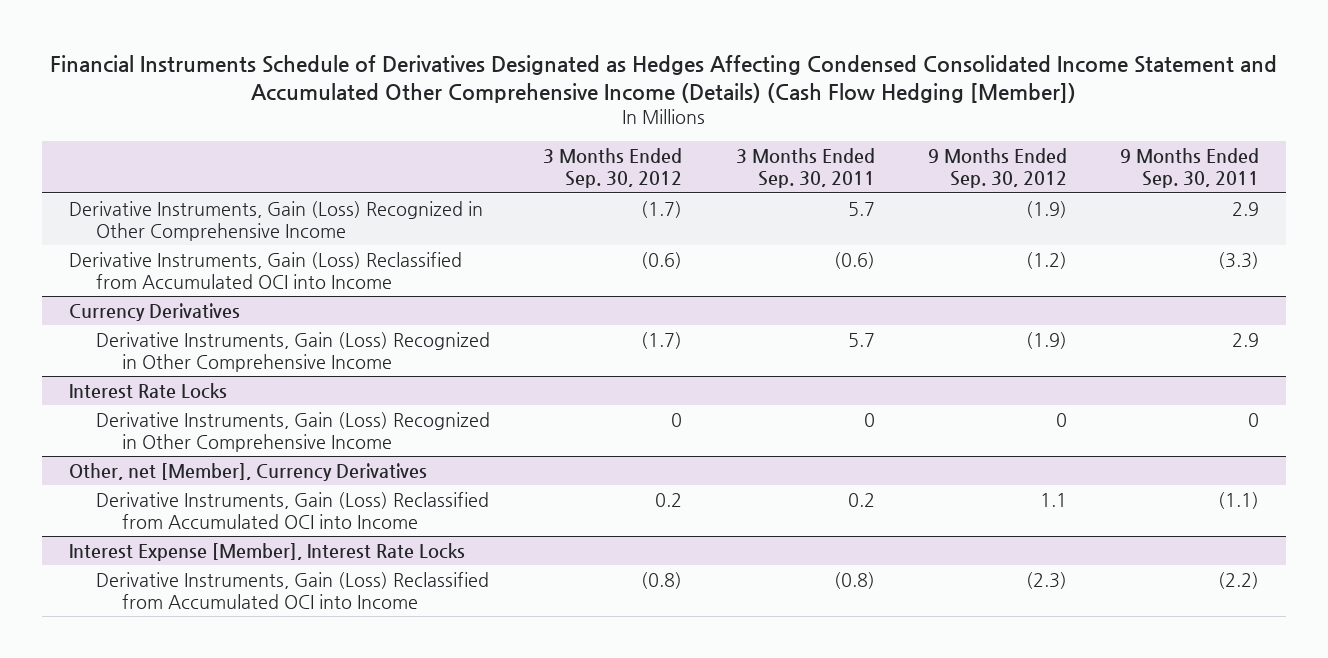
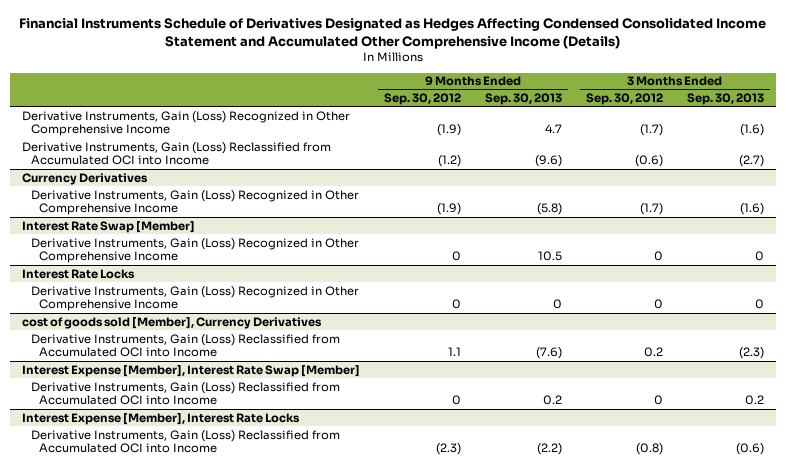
- Financial Instruments Schedule of Derivatives Designated as Hedges Affecting Condensed Consolidated Income Statement and Accumulated Other Comprehensive Income (Details) (Cash Flow Hedging [Member])
+ Financial Instruments Schedule of Derivatives Designated as Hedges Affecting Condensed Consolidated Income Statement and Accumulated Other Comprehensive Income (Details)
- | 3 Months Ended Sep. 30, 2012 | 3 Months Ended Sep. 30, 2011 | 9 Months Ended Sep. 30, 2012 | 9 Months Ended Sep. 30, 2011
+ | 9 Months Ended Sep. 30, 2012 | 9 Months Ended Sep. 30, 2013 | 3 Months Ended Sep. 30, 2012 | 3 Months Ended Sep. 30, 2013
+ Interest Rate Swap [Member]
+ Derivative Instruments, Gain (Loss) Recognized in Other Comprehensive Income | 0 | 10.5 | 0 | 0
- Other, net [Member], Currency Derivatives
+ cost of goods sold [Member], Currency Derivatives
+ Interest Expense [Member], Interest Rate Swap [Member]
+ Derivative Instruments, Gain (Loss) Reclassified from Accumulated OCI into Income | 0 | 0.2 | 0 | 0.2

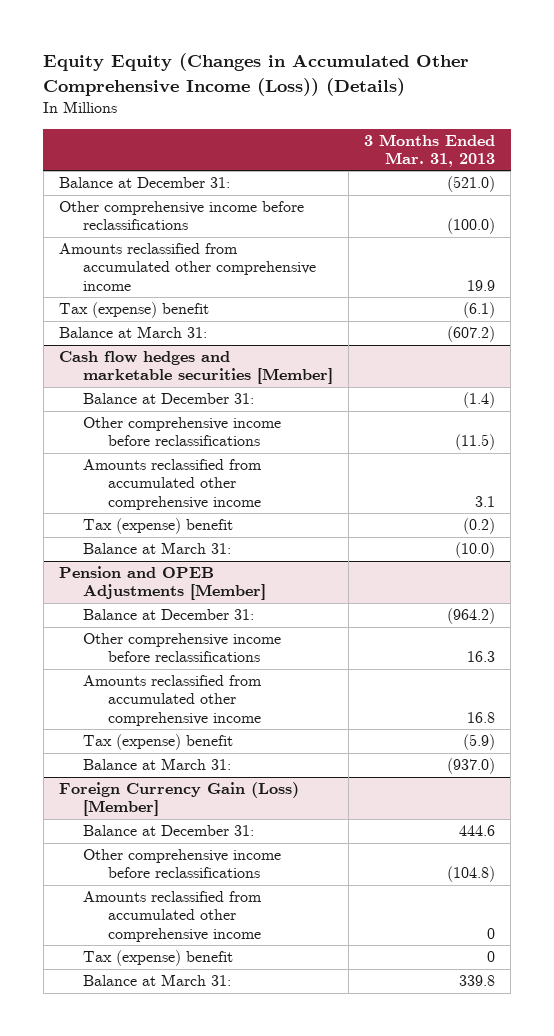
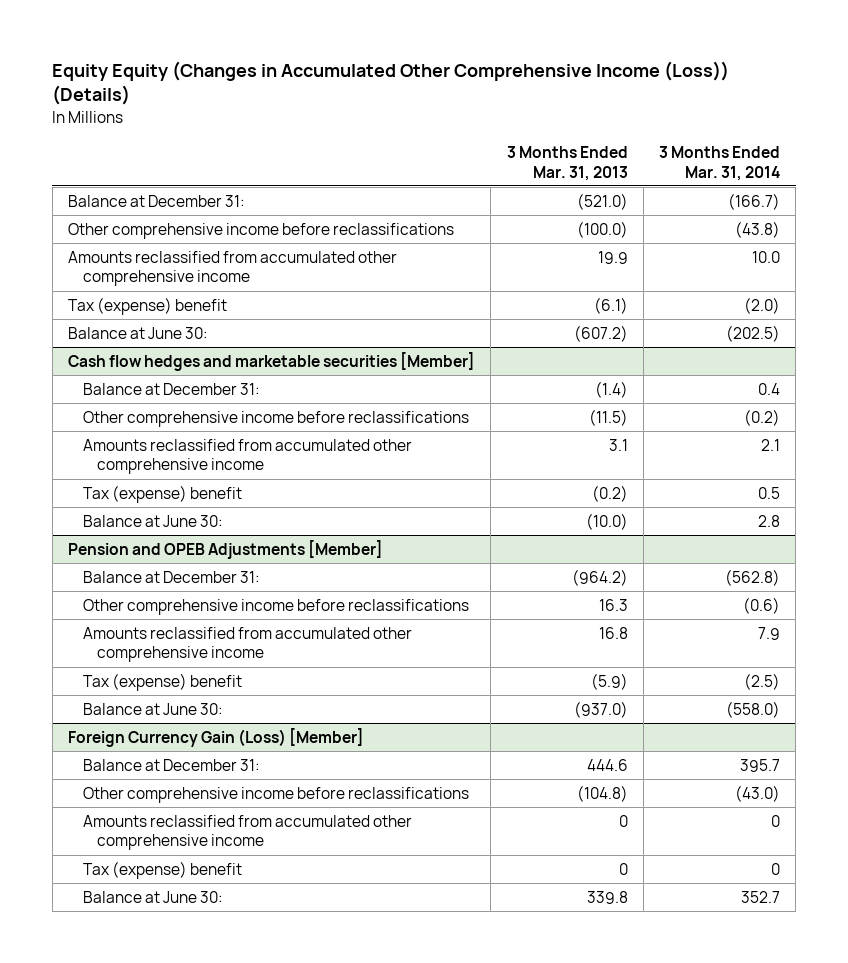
- | 3 Months Ended Mar. 31, 2013
+ | 3 Months Ended Mar. 31, 2013 | 3 Months Ended Mar. 31, 2014
- Balance at March 31: | (607.2)
+ Balance at June 30: | (607.2) | (202.5)
@ Cash flow hedges and marketable securities [Member]
- Balance at March 31: | (10.0)
+ Balance at June 30: | (10.0) | 2.8
@ Pension and OPEB Adjustments [Member]
- Balance at March 31: | (937.0)
+ Balance at June 30: | (937.0) | (558.0)
@ Foreign Currency Gain (Loss) [Member]
- Balance at March 31: | 339.8
+ Balance at June 30: | 339.8 | 352.7

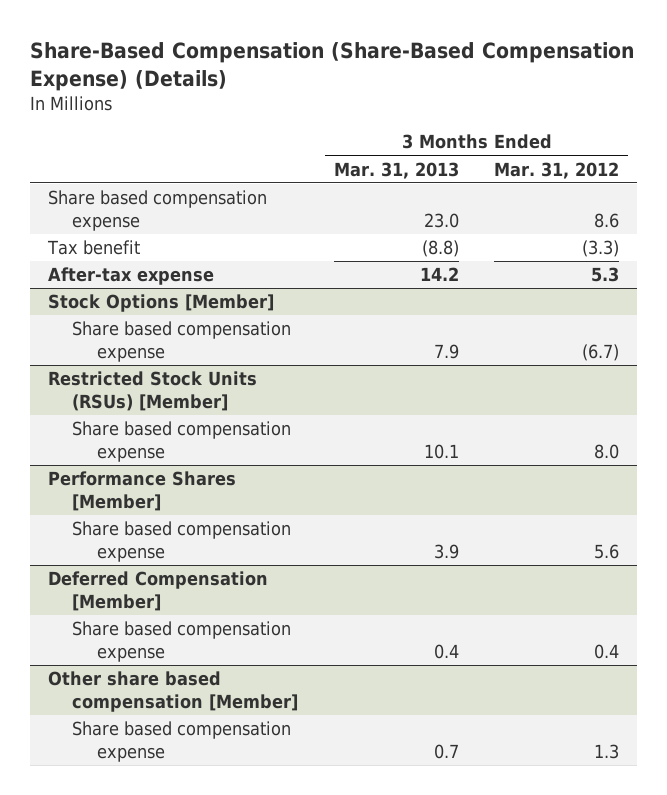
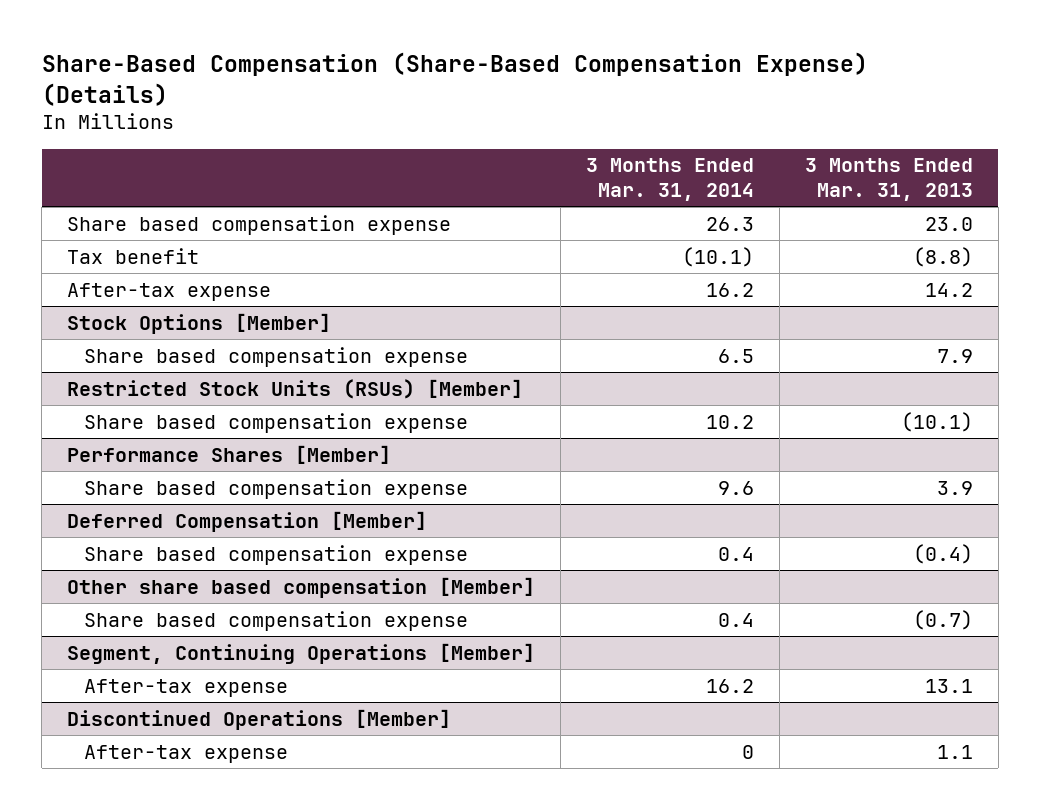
- | 3 Months Ended Mar. 31, 2013 | 3 Months Ended Mar. 31, 2012
+ | 3 Months Ended Mar. 31, 2014 | 3 Months Ended Mar. 31, 2013
@ Restricted Stock Units (RSUs) [Member]
- Share based compensation expense | 10.1 | 8.0
+ Share based compensation expense | 10.2 | (10.1)
@ Deferred Compensation [Member]
- Share based compensation expense | 0.4 | 0.4
+ Share based compensation expense | 0.4 | (0.4)
@ Other share based compensation [Member]
- Share based compensation expense | 0.7 | 1.3
+ Share based compensation expense | 0.4 | (0.7)
+ Segment, Continuing Operations [Member]
+ After-tax expense | 16.2 | 13.1
+ Discontinued Operations [Member]
+ After-tax expense | 0 | 1.1

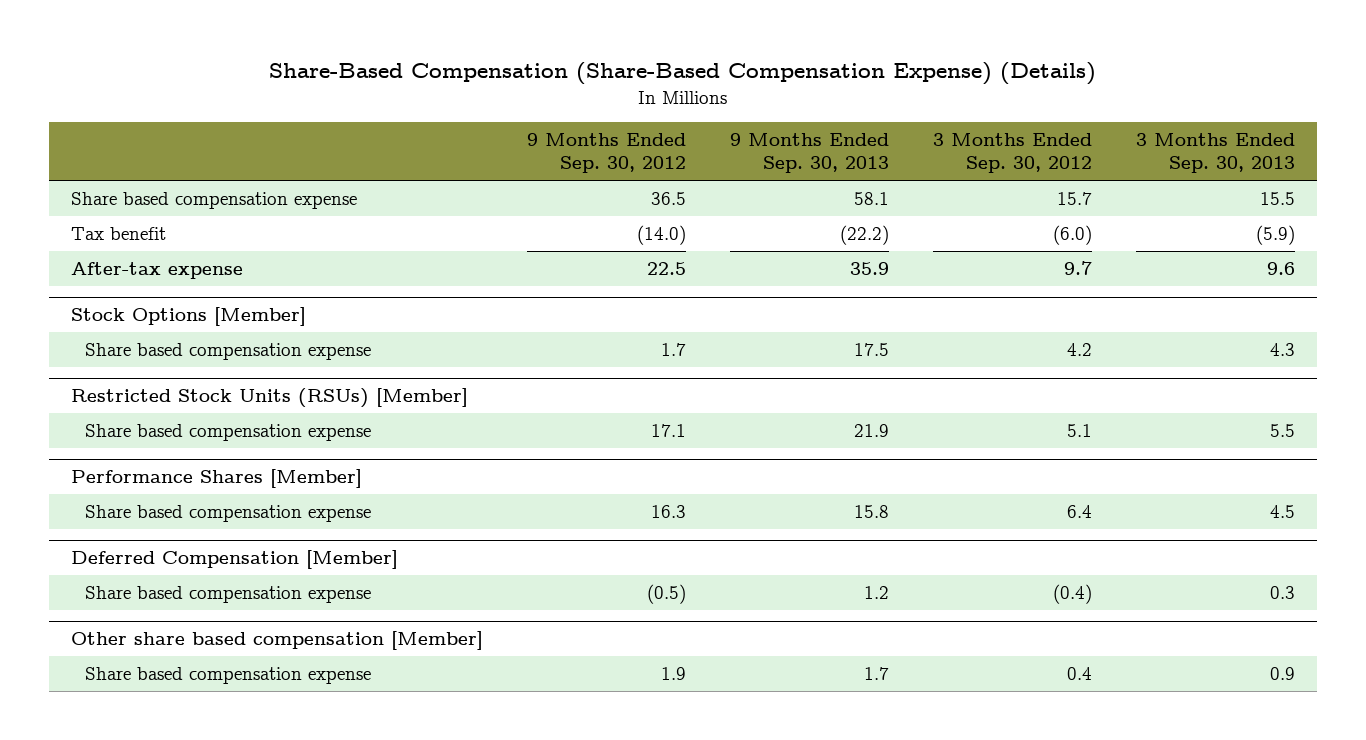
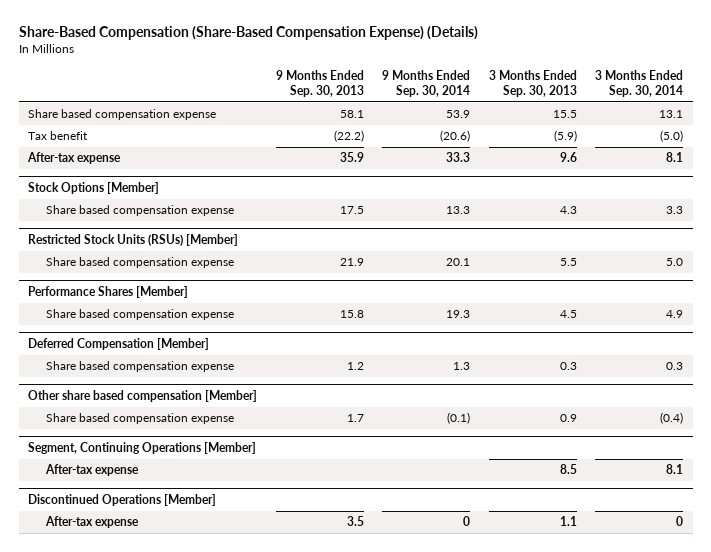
- | 9 Months Ended Sep. 30, 2012 | 9 Months Ended Sep. 30, 2013 | 3 Months Ended Sep. 30, 2012 | 3 Months Ended Sep. 30, 2013
+ | 9 Months Ended Sep. 30, 2013 | 9 Months Ended Sep. 30, 2014 | 3 Months Ended Sep. 30, 2013 | 3 Months Ended Sep. 30, 2014
+ Segment, Continuing Operations [Member]
+ After-tax expense | | | 8.5 | 8.1
+ Discontinued Operations [Member]
+ After-tax expense | 3.5 | 0 | 1.1 | 0

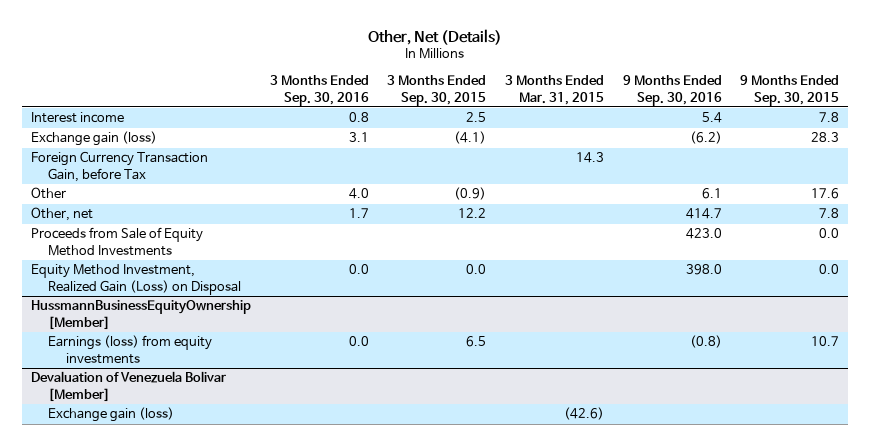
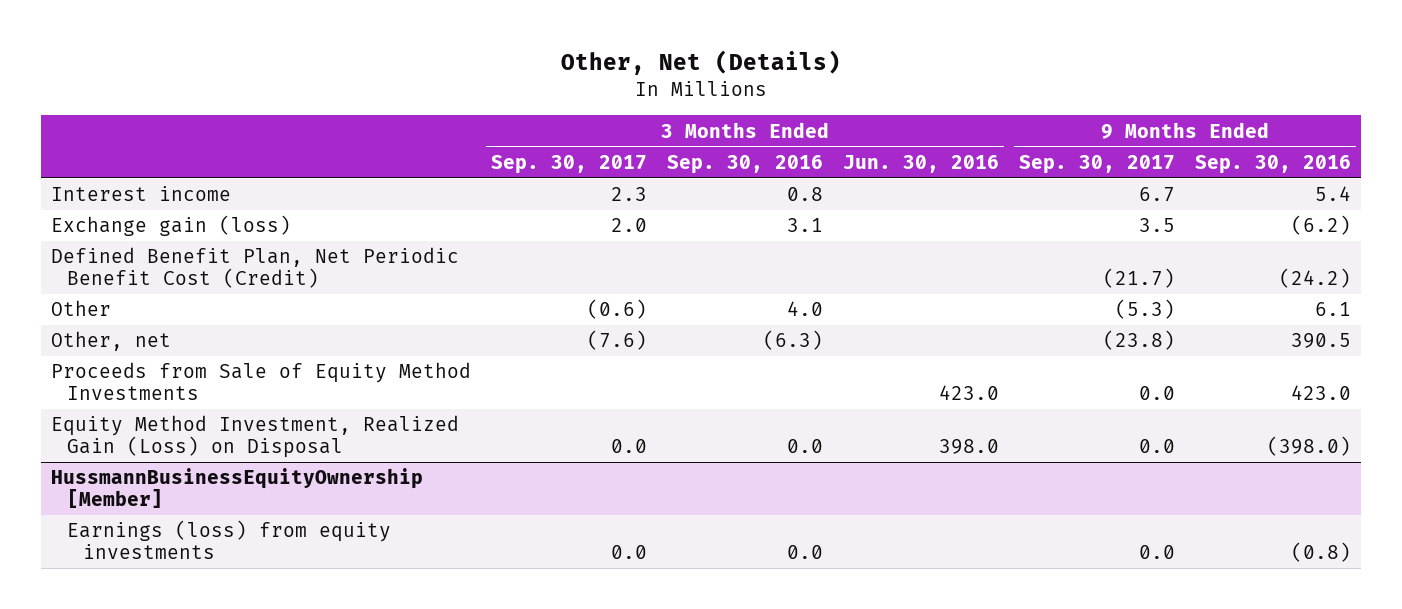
- | 3 Months Ended Sep. 30, 2016 | 3 Months Ended Sep. 30, 2015 | 3 Months Ended Mar. 31, 2015 | 9 Months Ended Sep. 30, 2016 | 9 Months Ended Sep. 30, 2015
+ | 3 Months Ended Sep. 30, 2017 | 3 Months Ended Sep. 30, 2016 | 3 Months Ended Jun. 30, 2016 | 9 Months Ended Sep. 30, 2017 | 9 Months Ended Sep. 30, 2016
- Foreign Currency Transaction Gain, before Tax | | | 14.3 | |
+ Defined Benefit Plan, Net Periodic Benefit Cost (Credit) | | | | (21.7) | (24.2)
- Other, net | 1.7 | 12.2 | | 414.7 | 7.8
+ Other, net | (7.6) | (6.3) | | (23.8) | 390.5
- Equity Method Investment, Realized Gain (Loss) on Disposal | 0.0 | 0.0 | | 398.0 | 0.0
+ Equity Method Investment, Realized Gain (Loss) on Disposal | 0.0 | 0.0 | 398.0 | 0.0 | (398.0)
- Devaluation of Venezuela Bolivar [Member]
- Exchange gain (loss) | | | (42.6) | |

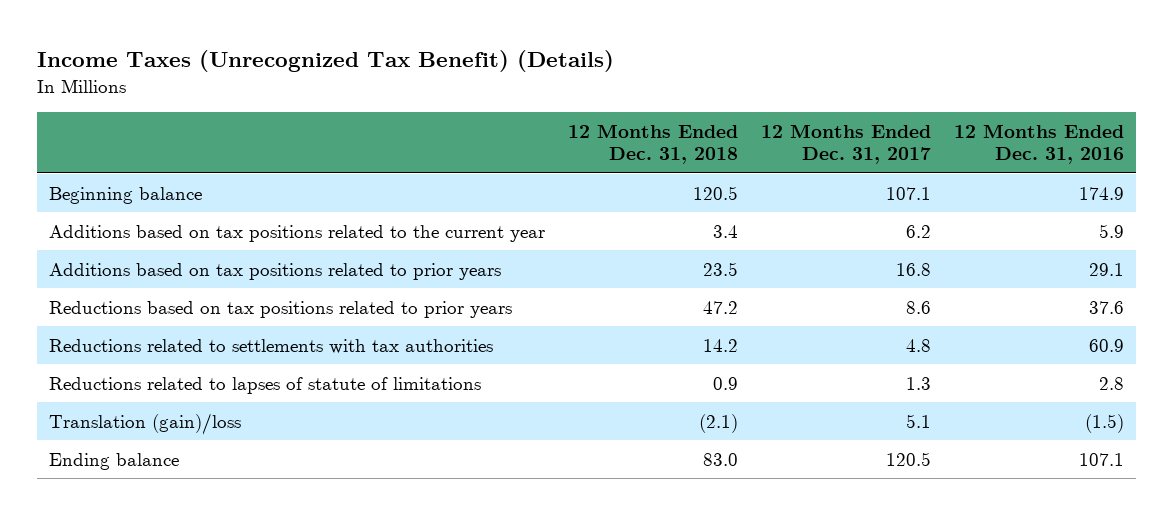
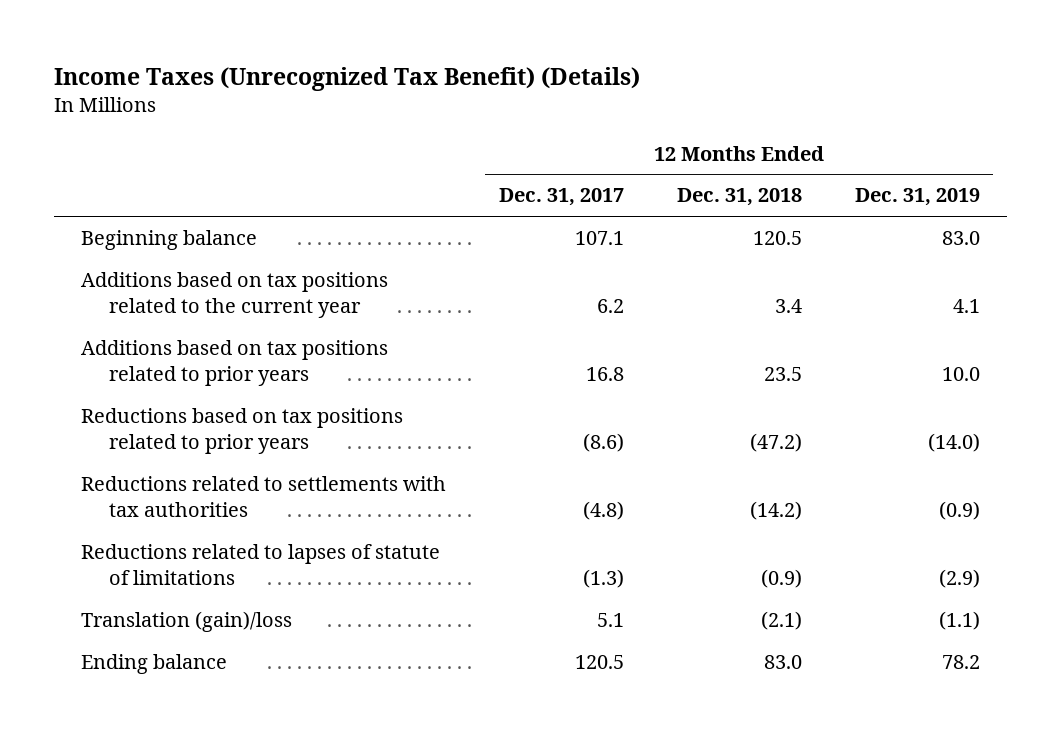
- | 12 Months Ended Dec. 31, 2018 | 12 Months Ended Dec. 31, 2017 | 12 Months Ended Dec. 31, 2016
+ | 12 Months Ended Dec. 31, 2017 | 12 Months Ended Dec. 31, 2018 | 12 Months Ended Dec. 31, 2019
- Reductions based on tax positions related to prior years | 47.2 | 8.6 | 37.6
- Reductions related to settlements with tax authorities | 14.2 | 4.8 | 60.9
- Reductions related to lapses of statute of limitations | 0.9 | 1.3 | 2.8
+ Reductions based on tax positions related to prior years | (8.6) | (47.2) | (14.0)
+ Reductions related to settlements with tax authorities | (4.8) | (14.2) | (0.9)
+ Reductions related to lapses of statute of limitations | (1.3) | (0.9) | (2.9)

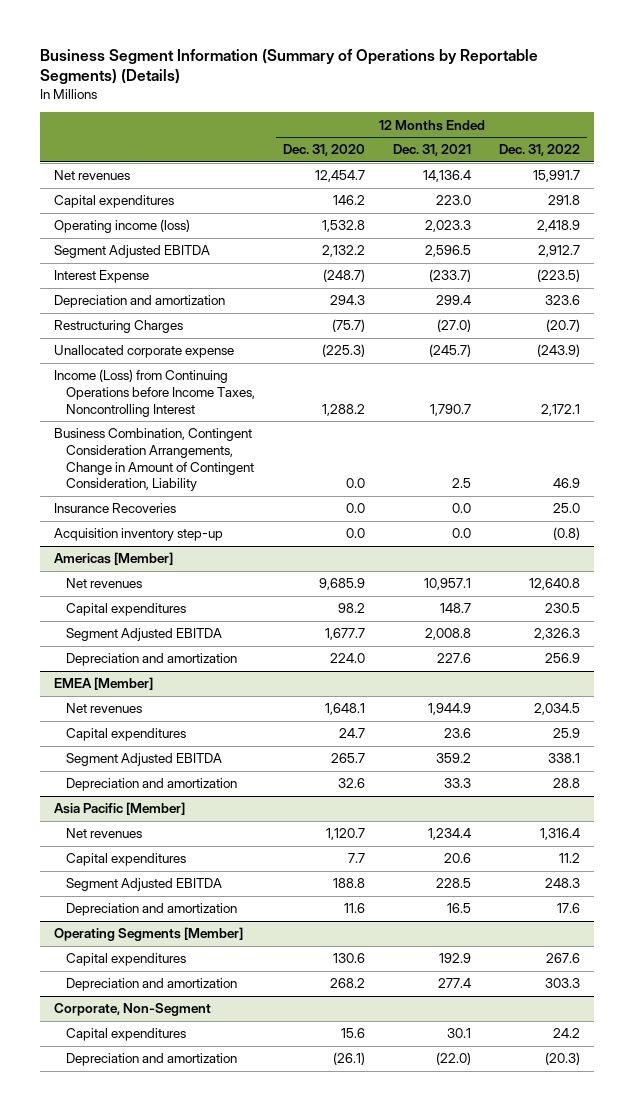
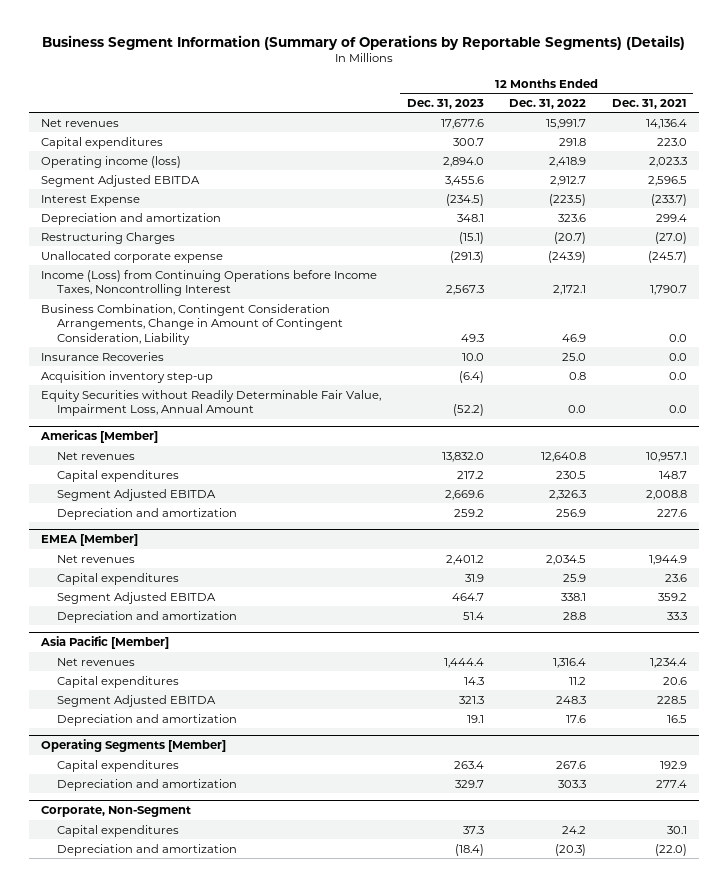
- | 12 Months Ended Dec. 31, 2020 | 12 Months Ended Dec. 31, 2021 | 12 Months Ended Dec. 31, 2022
+ | 12 Months Ended Dec. 31, 2023 | 12 Months Ended Dec. 31, 2022 | 12 Months Ended Dec. 31, 2021
- Business Combination, Contingent Consideration Arrangements, Change in Amount of Contingent Consideration, Liability | 0.0 | 2.5 | 46.9
+ Business Combination, Contingent Consideration Arrangements, Change in Amount of Contingent Consideration, Liability | 49.3 | 46.9 | 0.0
- Acquisition inventory step-up | 0.0 | 0.0 | (0.8)
+ Acquisition inventory step-up | (6.4) | 0.8 | 0.0
+ Equity Securities without Readily Determinable Fair Value, Impairment Loss, Annual Amount | (52.2) | 0.0 | 0.0

